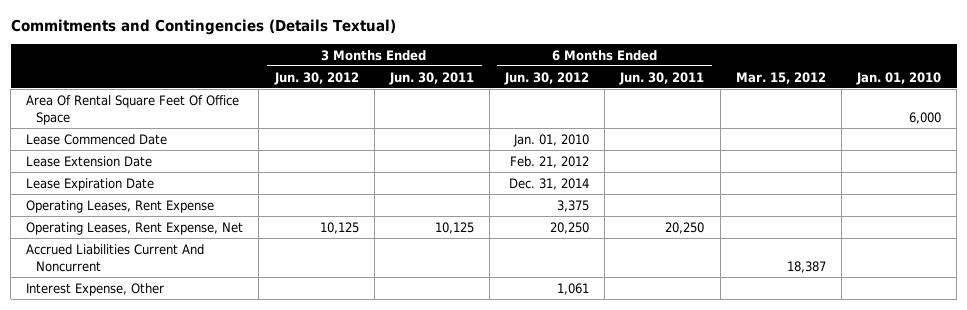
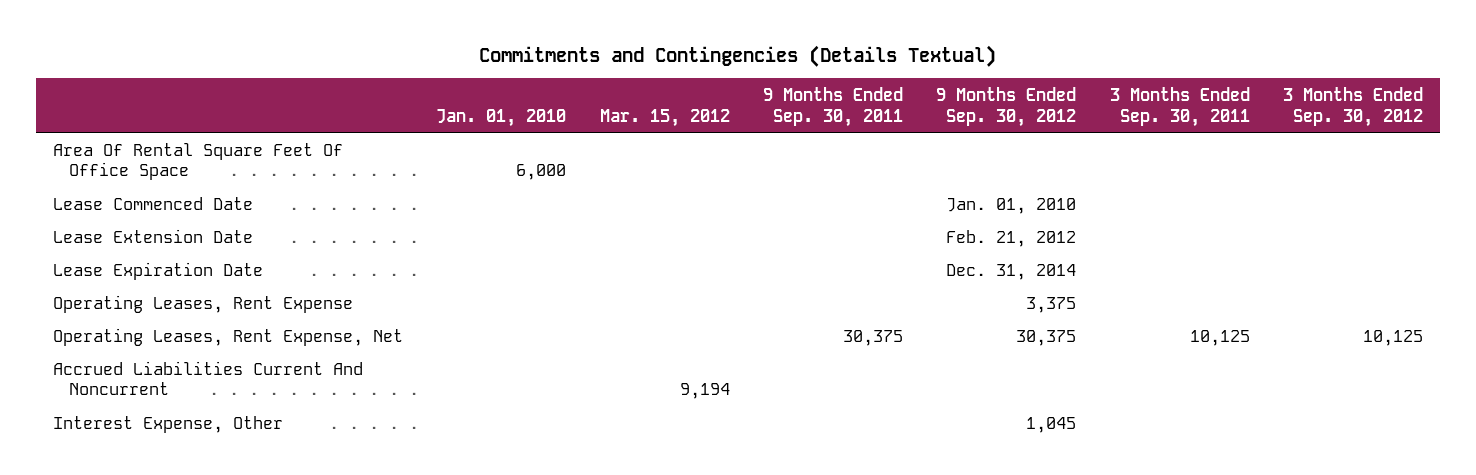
- | 3 Months Ended Jun. 30, 2012 | 3 Months Ended Jun. 30, 2011 | 6 Months Ended Jun. 30, 2012 | 6 Months Ended Jun. 30, 2011 | Mar. 15, 2012 | Jan. 01, 2010
+ | Jan. 01, 2010 | Mar. 15, 2012 | 9 Months Ended Sep. 30, 2011 | 9 Months Ended Sep. 30, 2012 | 3 Months Ended Sep. 30, 2011 | 3 Months Ended Sep. 30, 2012
- Accrued Liabilities Current And Noncurrent | | | | | 18,387 |
+ Accrued Liabilities Current And Noncurrent | | 9,194 | | | |

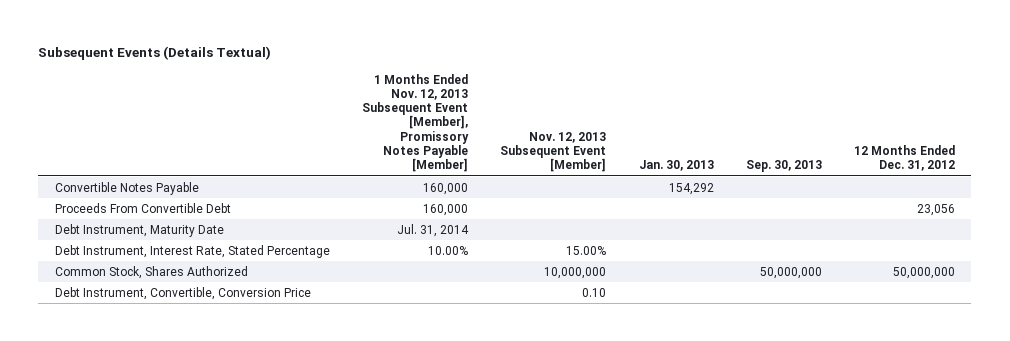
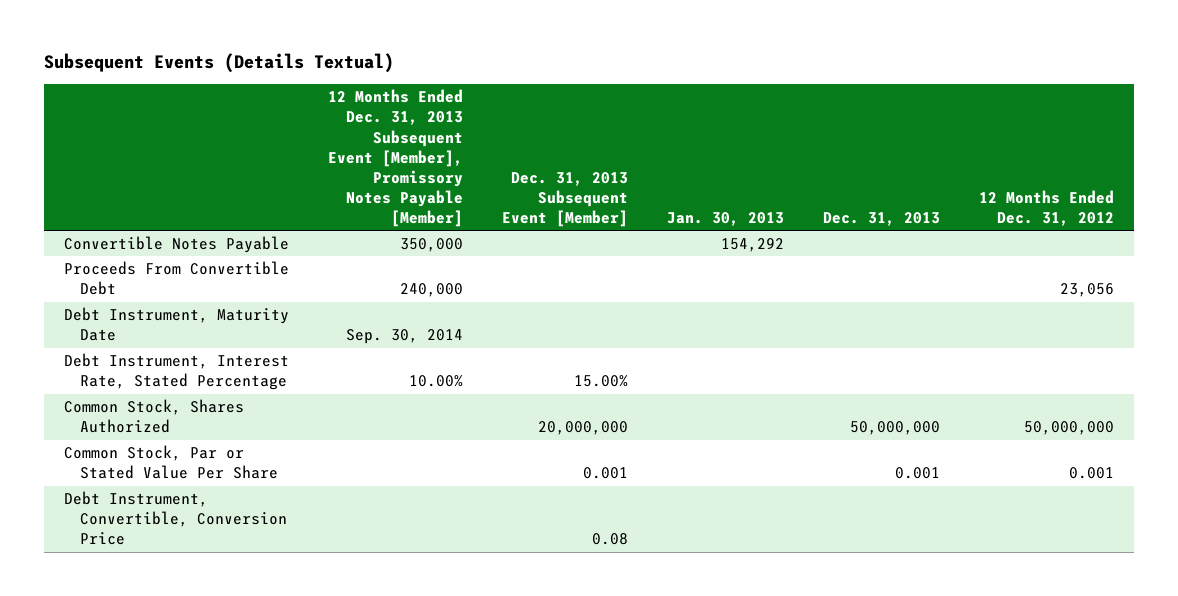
- | 1 Months Ended Nov. 12, 2013 Subsequent Event [Member], Promissory Notes Payable [Member] | Nov. 12, 2013 Subsequent Event [Member] | Jan. 30, 2013 | Sep. 30, 2013 | 12 Months Ended Dec. 31, 2012
+ | 12 Months Ended Dec. 31, 2013 Subsequent Event [Member], Promissory Notes Payable [Member] | Dec. 31, 2013 Subsequent Event [Member] | Jan. 30, 2013 | Dec. 31, 2013 | 12 Months Ended Dec. 31, 2012
+ Common Stock, Par or Stated Value Per Share | | 0.001 | | 0.001 | 0.001

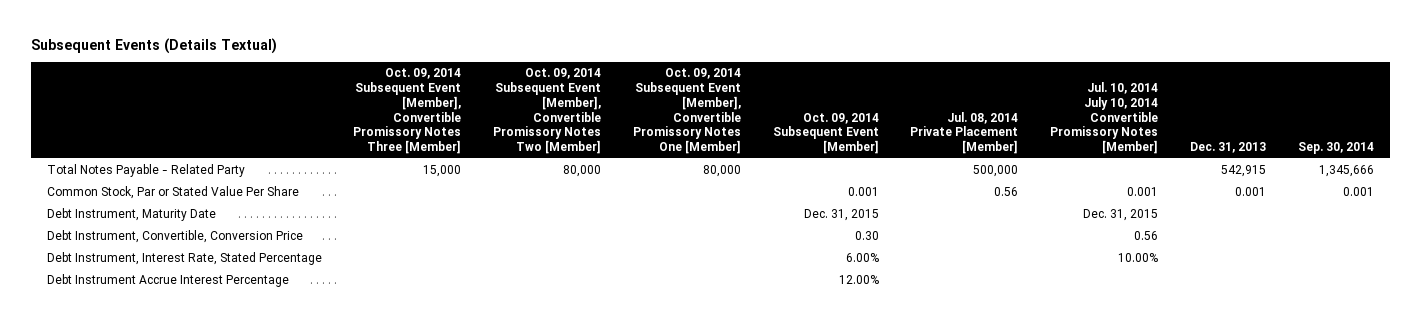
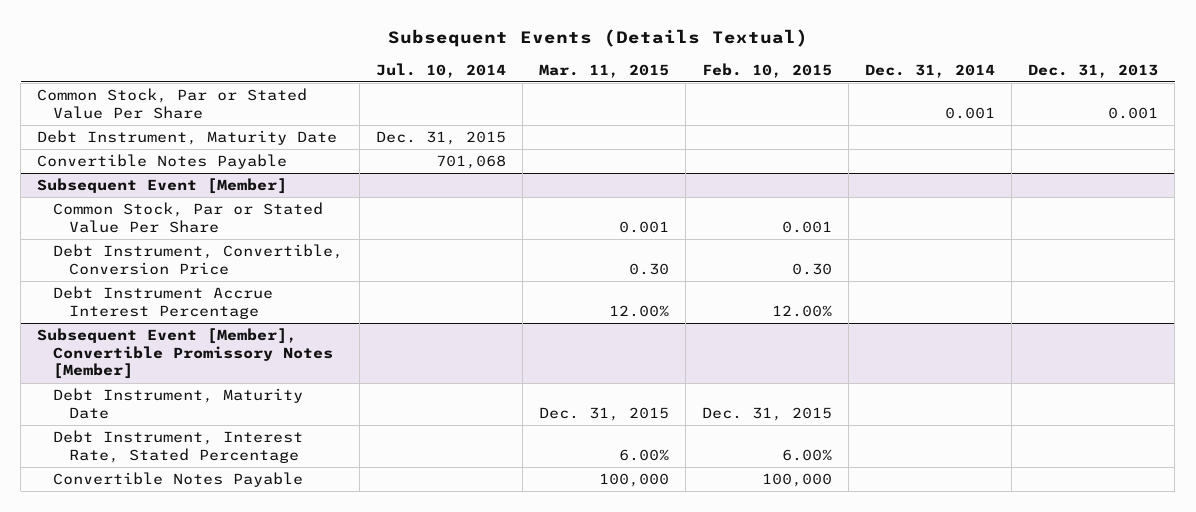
- | Oct. 09, 2014 Subsequent Event [Member], Convertible Promissory Notes Three [Member] | Oct. 09, 2014 Subsequent Event [Member], Convertible Promissory Notes Two [Member] | Oct. 09, 2014 Subsequent Event [Member], Convertible Promissory Notes One [Member] | Oct. 09, 2014 Subsequent Event [Member] | Jul. 08, 2014 Private Placement [Member] | Jul. 10, 2014 July 10, 2014 Convertible Promissory Notes [Member] | Dec. 31, 2013 | Sep. 30, 2014
+ | Jul. 10, 2014 | Mar. 11, 2015 | Feb. 10, 2015 | Dec. 31, 2014 | Dec. 31, 2013
- Total Notes Payable - Related Party | 15,000 | 80,000 | 80,000 | | 500,000 | | 542,915 | 1,345,666
- Debt Instrument, Convertible, Conversion Price | | | | 0.30 | | 0.56 | |
- Debt Instrument, Interest Rate, Stated Percentage | | | | 6.00% | | 10.00% | |
- Debt Instrument Accrue Interest Percentage | | | | 12.00% | | | |
+ Convertible Notes Payable | 701,068 | | | |
+ Subsequent Event [Member]
+ Common Stock, Par or Stated Value Per Share | | 0.001 | 0.001 | |
+ Debt Instrument, Convertible, Conversion Price | | 0.30 | 0.30 | |
+ Debt Instrument Accrue Interest Percentage | | 12.00% | 12.00% | |
+ Subsequent Event [Member], Convertible Promissory Notes [Member]
+ Debt Instrument, Maturity Date | | Dec. 31, 2015 | Dec. 31, 2015 | |
+ Debt Instrument, Interest Rate, Stated Percentage | | 6.00% | 6.00% | |
+ Convertible Notes Payable | | 100,000 | 100,000 | |

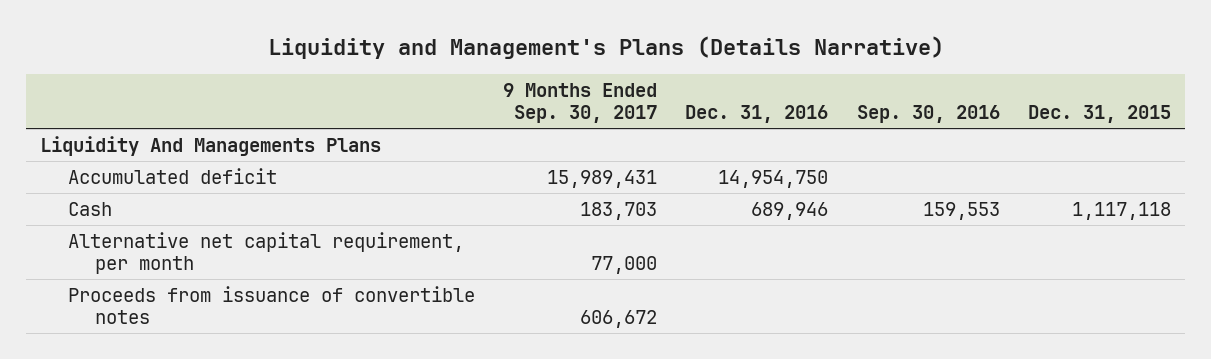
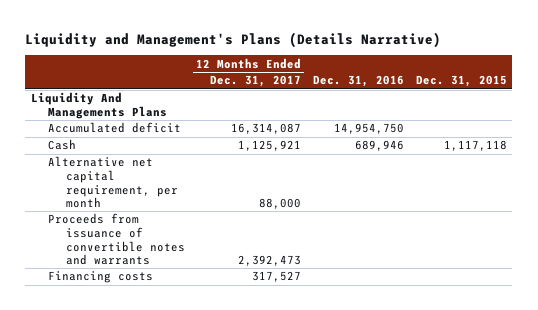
- | 9 Months Ended Sep. 30, 2017 | Dec. 31, 2016 | Sep. 30, 2016 | Dec. 31, 2015
+ | 12 Months Ended Dec. 31, 2017 | Dec. 31, 2016 | Dec. 31, 2015
- Proceeds from issuance of convertible notes | 606,672 | | |
+ Proceeds from issuance of convertible notes and warrants | 2,392,473 | |
+ Financing costs | 317,527 | |

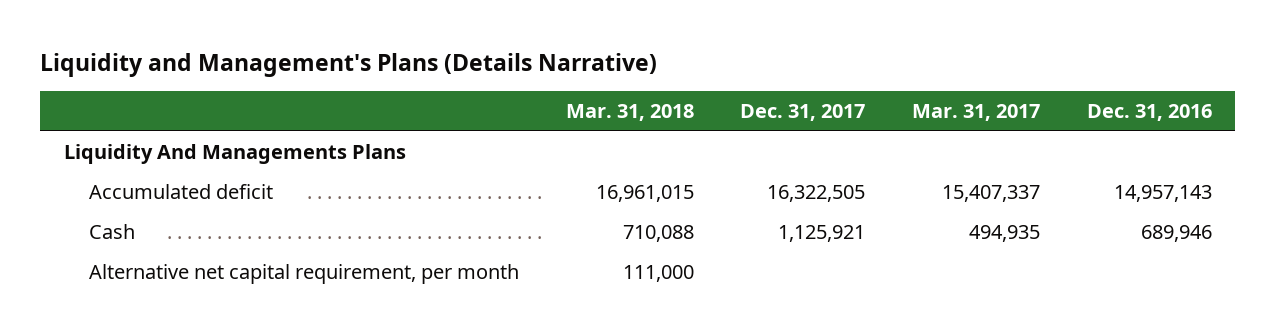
- | 12 Months Ended Dec. 31, 2017 | Dec. 31, 2016 | Dec. 31, 2015
+ | Mar. 31, 2018 | Dec. 31, 2017 | Mar. 31, 2017 | Dec. 31, 2016
- Accumulated deficit | 16,314,087 | 14,954,750 |
+ Accumulated deficit | 16,961,015 | 16,322,505 | 15,407,337 | 14,957,143
- Proceeds from issuance of convertible notes and warrants | 2,392,473 | |
- Financing costs | 317,527 | |

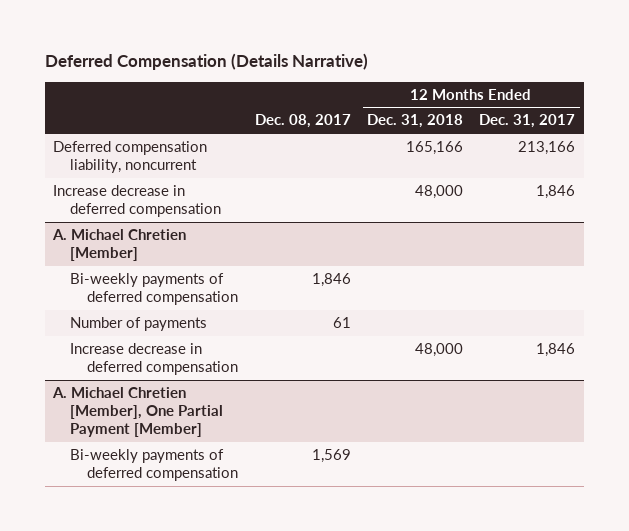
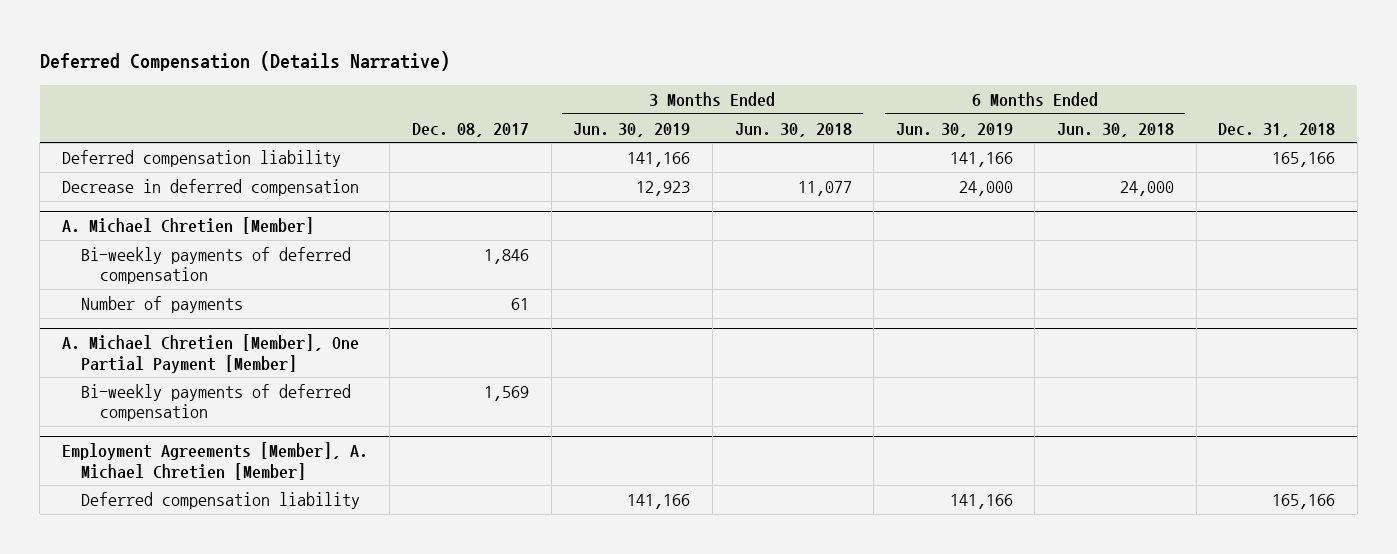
- | Dec. 08, 2017 | 12 Months Ended Dec. 31, 2018 | 12 Months Ended Dec. 31, 2017
+ | Dec. 08, 2017 | 3 Months Ended Jun. 30, 2019 | 3 Months Ended Jun. 30, 2018 | 6 Months Ended Jun. 30, 2019 | 6 Months Ended Jun. 30, 2018 | Dec. 31, 2018
- Deferred compensation liability, noncurrent | | 165,166 | 213,166
- Increase decrease in deferred compensation | | 48,000 | 1,846
+ Deferred compensation liability | | 141,166 | | 141,166 | | 165,166
+ Decrease in deferred compensation | | 12,923 | 11,077 | 24,000 | 24,000 |
@ A. Michael Chretien [Member]
- Increase decrease in deferred compensation | | 48,000 | 1,846
+ Employment Agreements [Member], A. Michael Chretien [Member]
+ Deferred compensation liability | | 141,166 | | 141,166 | | 165,166

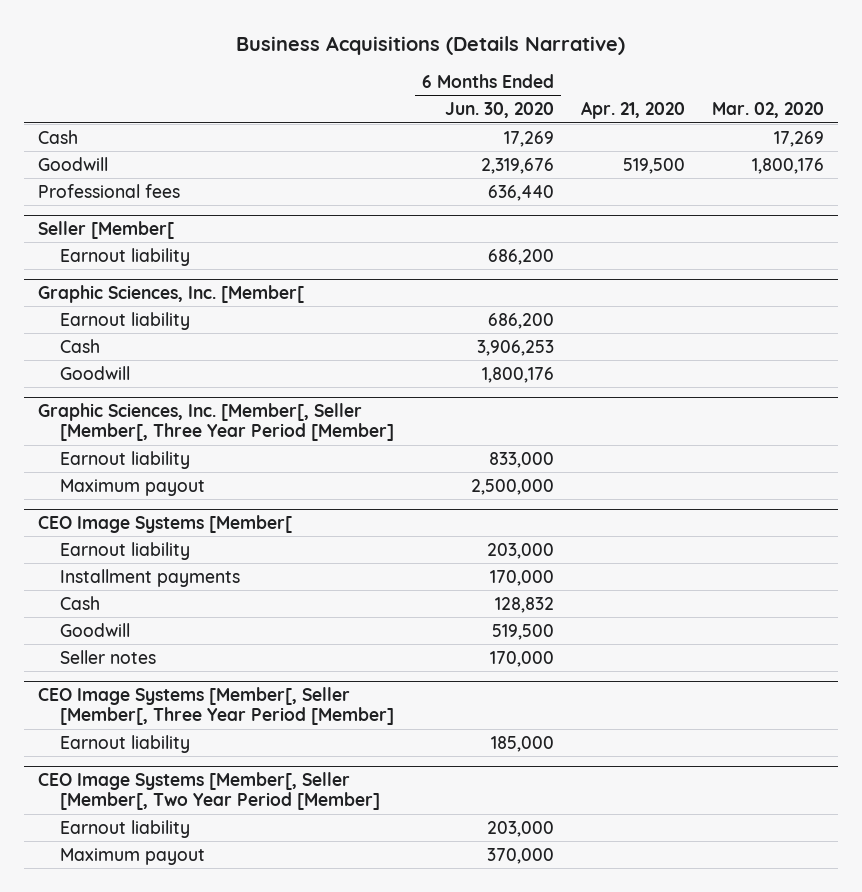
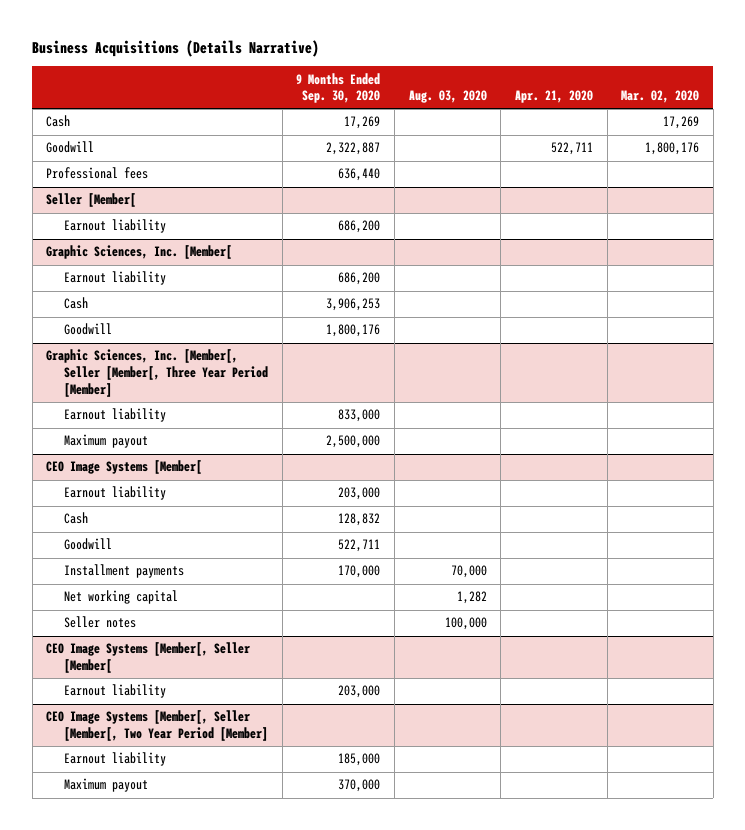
- | 6 Months Ended Jun. 30, 2020 | Apr. 21, 2020 | Mar. 02, 2020
+ | 9 Months Ended Sep. 30, 2020 | Aug. 03, 2020 | Apr. 21, 2020 | Mar. 02, 2020
- Goodwill | 2,319,676 | 519,500 | 1,800,176
+ Goodwill | 2,322,887 | | 522,711 | 1,800,176
@ CEO Image Systems [Member[
moved down: Installment payments | 170,000 | 70,000 | |
+ Net working capital | | 1,282 | |
- CEO Image Systems [Member[, Seller [Member[, Three Year Period [Member]
+ CEO Image Systems [Member[, Seller [Member[

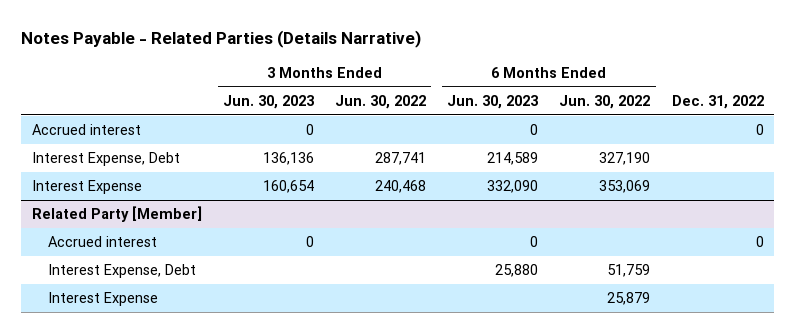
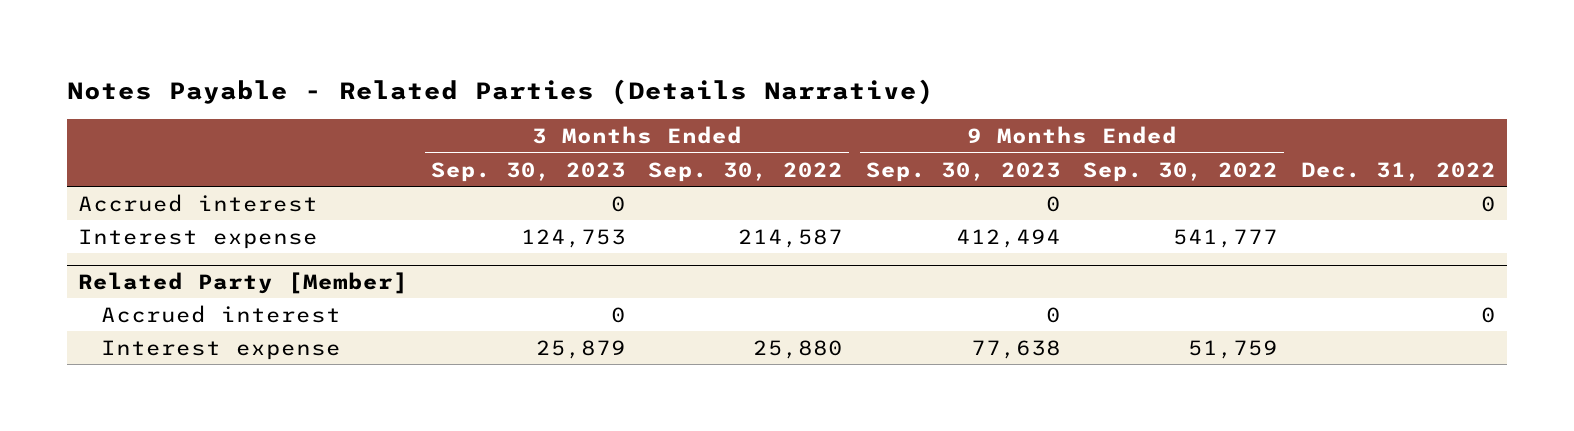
- | 3 Months Ended Jun. 30, 2023 | 3 Months Ended Jun. 30, 2022 | 6 Months Ended Jun. 30, 2023 | 6 Months Ended Jun. 30, 2022 | Dec. 31, 2022
+ | 3 Months Ended Sep. 30, 2023 | 3 Months Ended Sep. 30, 2022 | 9 Months Ended Sep. 30, 2023 | 9 Months Ended Sep. 30, 2022 | Dec. 31, 2022
- Interest Expense, Debt | 136,136 | 287,741 | 214,589 | 327,190 |
- Interest Expense | 160,654 | 240,468 | 332,090 | 353,069 |
+ Interest expense | 124,753 | 214,587 | 412,494 | 541,777 |
@ Related Party [Member]
- Interest Expense, Debt | | | 25,880 | 51,759 |
- Interest Expense | | | | 25,879 |
+ Interest expense | 25,879 | 25,880 | 77,638 | 51,759 |

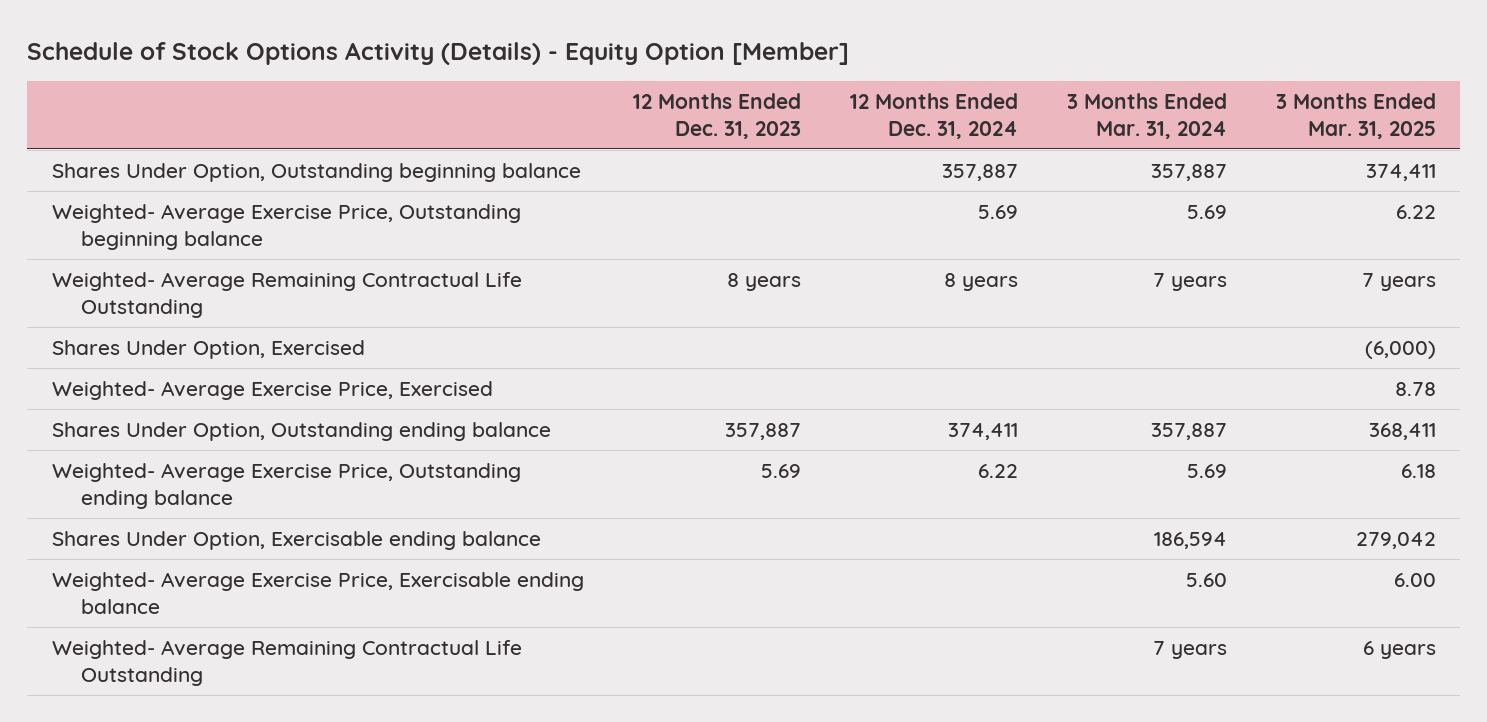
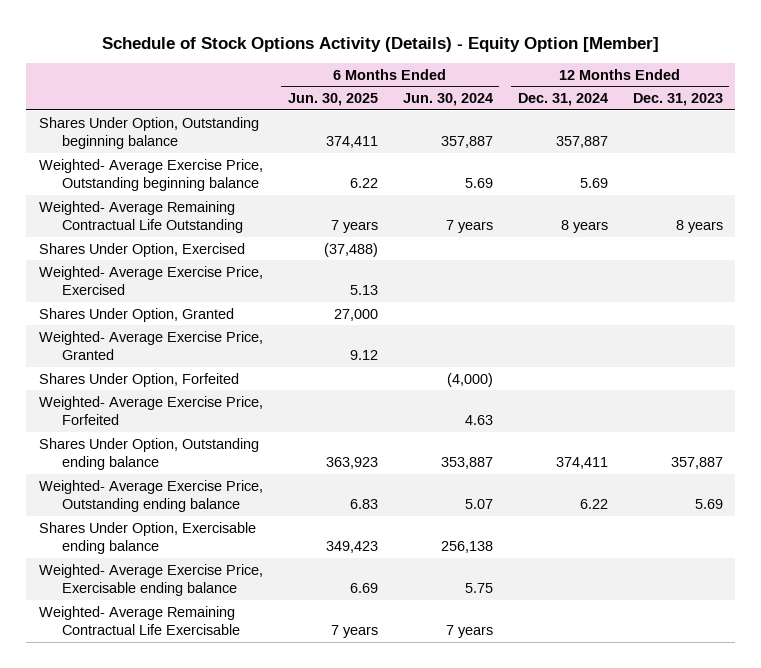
- | 12 Months Ended Dec. 31, 2023 | 12 Months Ended Dec. 31, 2024 | 3 Months Ended Mar. 31, 2024 | 3 Months Ended Mar. 31, 2025
+ | 6 Months Ended Jun. 30, 2025 | 6 Months Ended Jun. 30, 2024 | 12 Months Ended Dec. 31, 2024 | 12 Months Ended Dec. 31, 2023
+ Shares Under Option, Granted | 27,000 | | |
+ Weighted- Average Exercise Price, Granted | 9.12 | | |
+ Shares Under Option, Forfeited | | (4,000) | |
+ Weighted- Average Exercise Price, Forfeited | | 4.63 | |
- Weighted- Average Remaining Contractual Life Outstanding | | | 7 years | 6 years
+ Weighted- Average Remaining Contractual Life Exercisable | 7 years | 7 years | |

